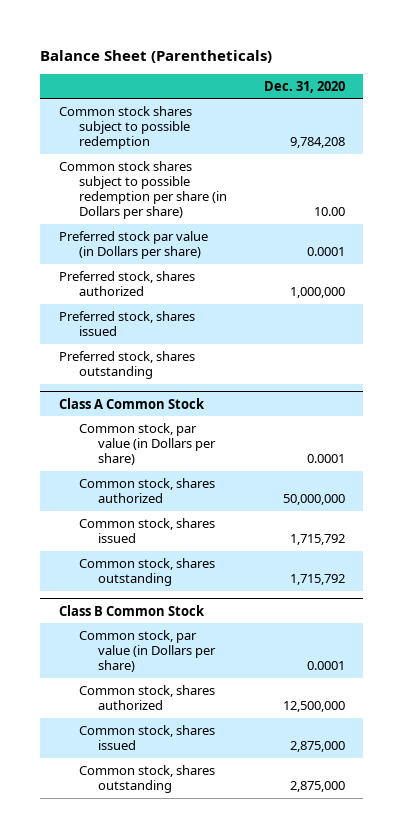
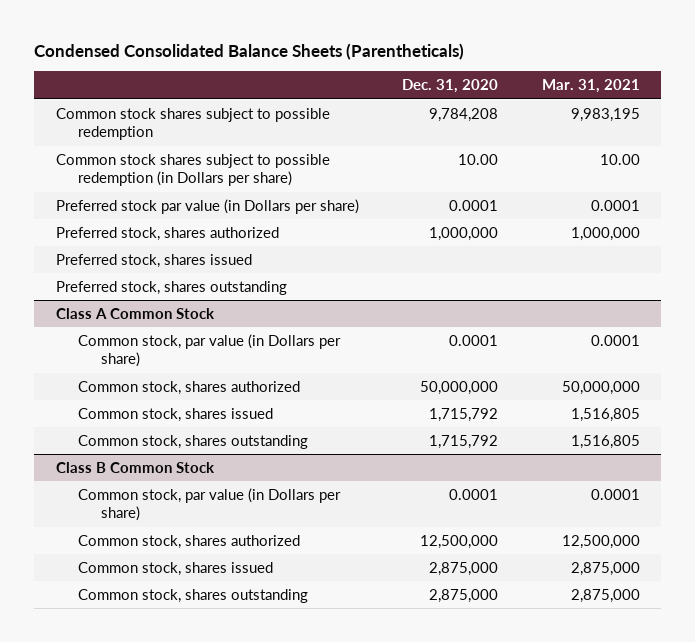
- Balance Sheet (Parentheticals)
+ Condensed Consolidated Balance Sheets (Parentheticals)
- | Dec. 31, 2020
+ | Dec. 31, 2020 | Mar. 31, 2021
- Common stock shares subject to possible redemption per share (in Dollars per share) | 10.00
+ Common stock shares subject to possible redemption (in Dollars per share) | 10.00 | 10.00

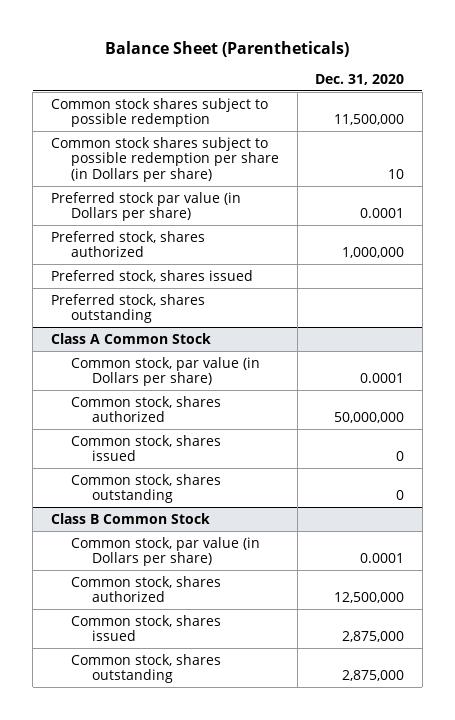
- Condensed Consolidated Balance Sheets (Parentheticals)
+ Balance Sheet (Parentheticals)
- | Dec. 31, 2020 | Mar. 31, 2021
+ | Dec. 31, 2020
- Common stock shares subject to possible redemption | 9,784,208 | 9,983,195
- Common stock shares subject to possible redemption (in Dollars per share) | 10.00 | 10.00
+ Common stock shares subject to possible redemption | 11,500,000
+ Common stock shares subject to possible redemption per share (in Dollars per share) | 10
@ Class A Common Stock
- Common stock, shares issued | 1,715,792 | 1,516,805
- Common stock, shares outstanding | 1,715,792 | 1,516,805
+ Common stock, shares issued | 0
+ Common stock, shares outstanding | 0

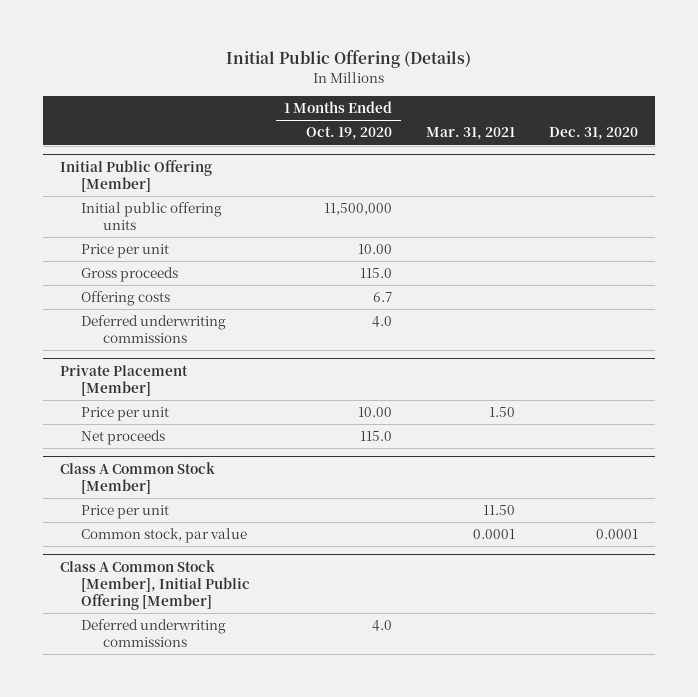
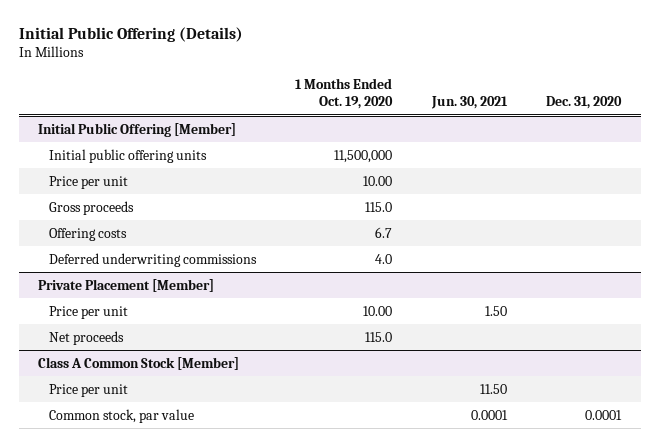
- | 1 Months Ended Oct. 19, 2020 | Mar. 31, 2021 | Dec. 31, 2020
+ | 1 Months Ended Oct. 19, 2020 | Jun. 30, 2021 | Dec. 31, 2020
- Class A Common Stock [Member], Initial Public Offering [Member]
- Deferred underwriting commissions | 4.0 | |

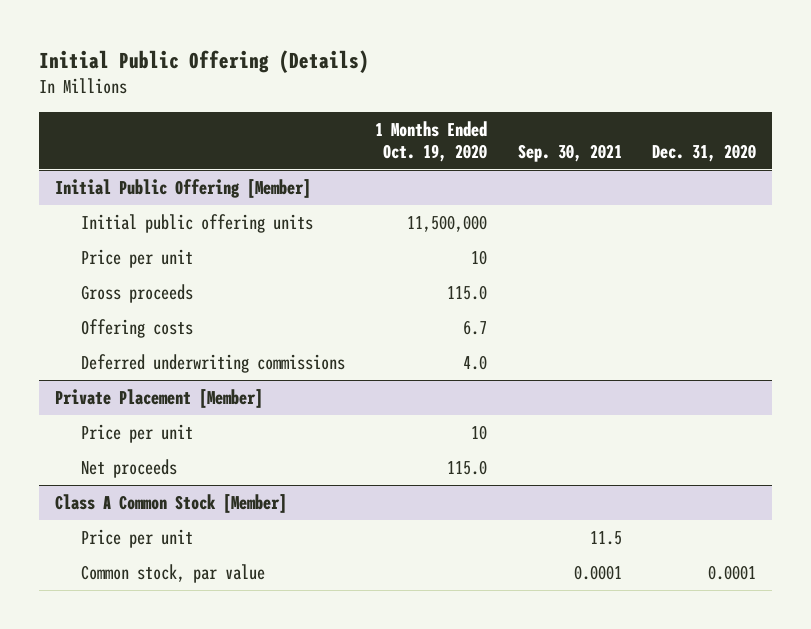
- | 1 Months Ended Oct. 19, 2020 | Jun. 30, 2021 | Dec. 31, 2020
+ | 1 Months Ended Oct. 19, 2020 | Sep. 30, 2021 | Dec. 31, 2020
@ Initial Public Offering [Member]
- Price per unit | 10.00 | |
+ Price per unit | 10 | |
@ Private Placement [Member]
- Price per unit | 10.00 | 1.50 |
+ Price per unit | 10 | |

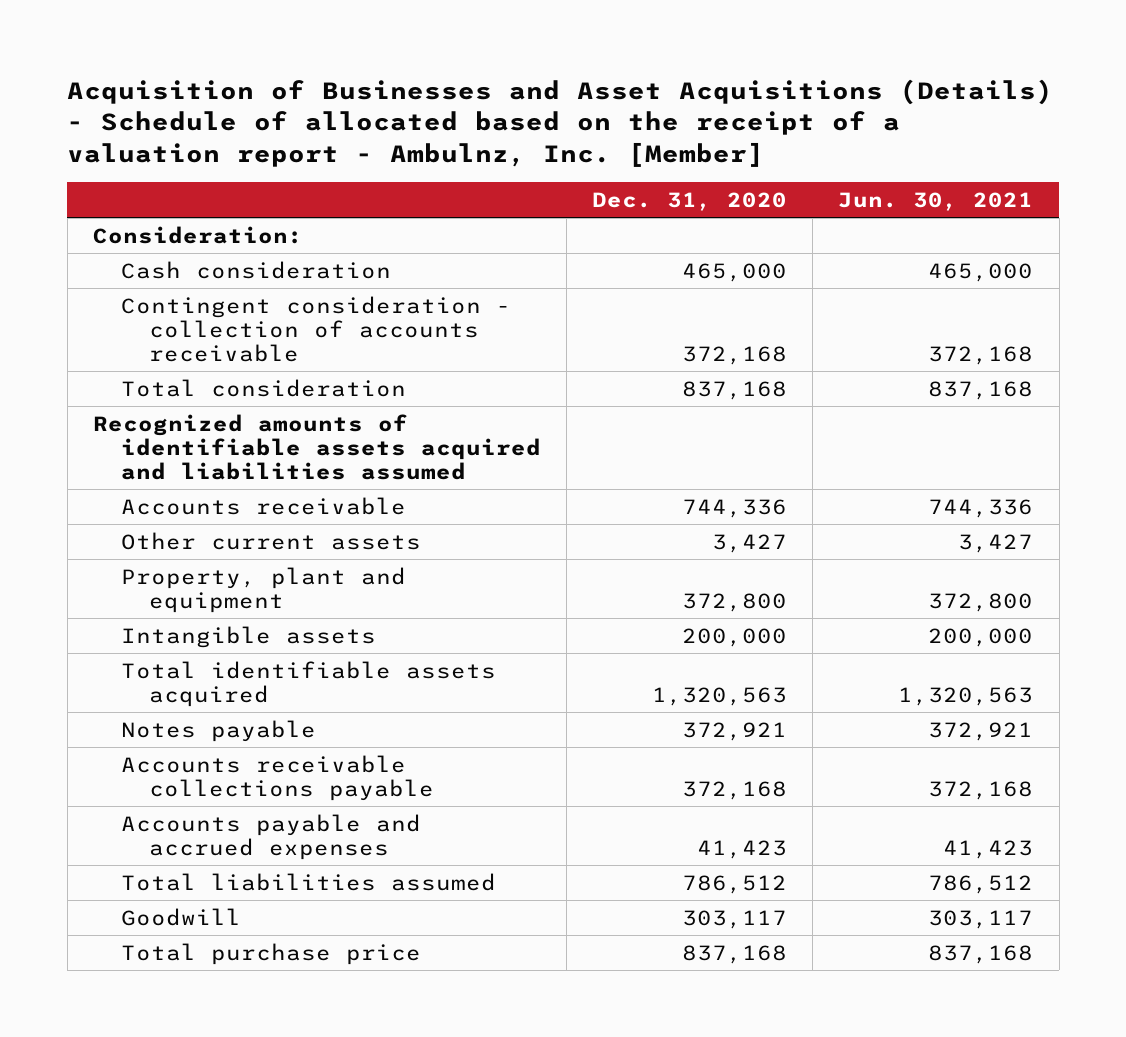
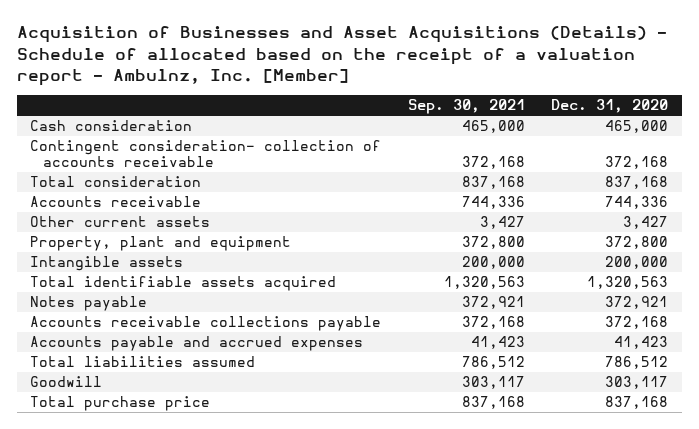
- | Dec. 31, 2020 | Jun. 30, 2021
+ | Sep. 30, 2021 | Dec. 31, 2020
- Consideration:
- Contingent consideration - collection of accounts receivable | 372,168 | 372,168
+ Contingent consideration- collection of accounts receivable | 372,168 | 372,168
- Recognized amounts of identifiable assets acquired and liabilities assumed

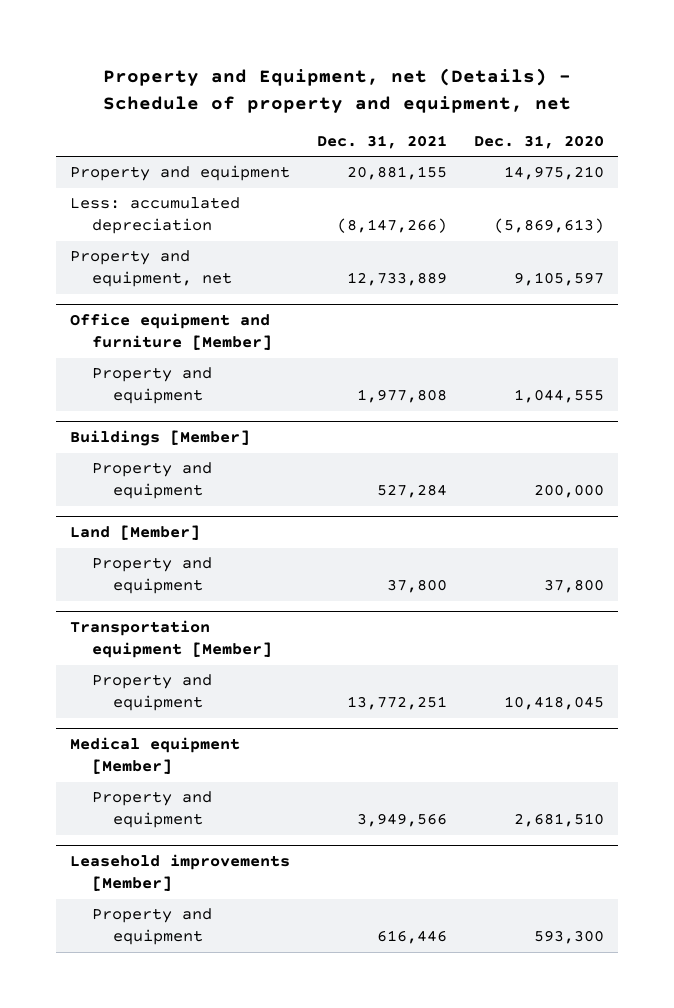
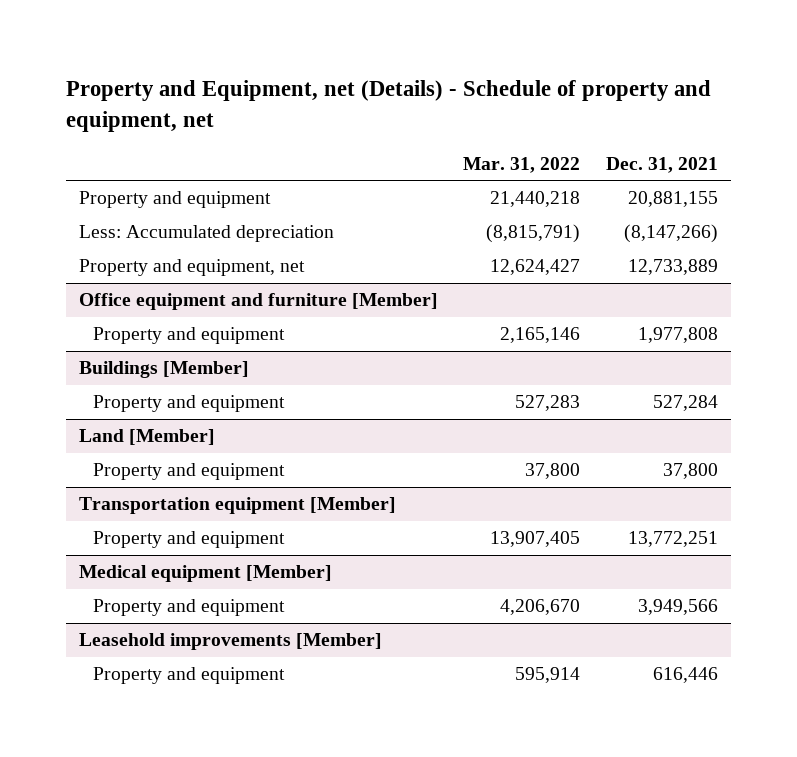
- | Dec. 31, 2021 | Dec. 31, 2020
+ | Mar. 31, 2022 | Dec. 31, 2021
- Less: accumulated depreciation | (8,147,266) | (5,869,613)
+ Less: Accumulated depreciation | (8,815,791) | (8,147,266)

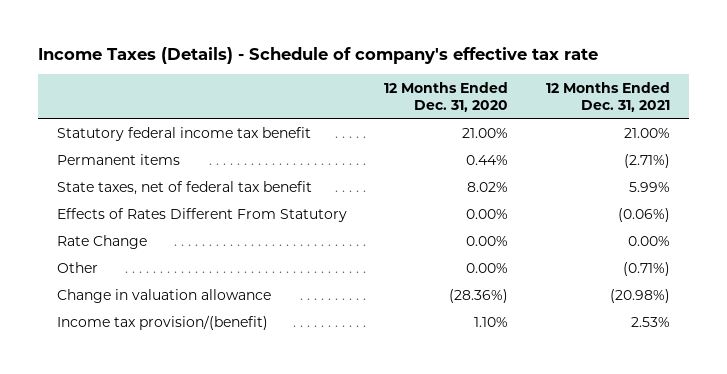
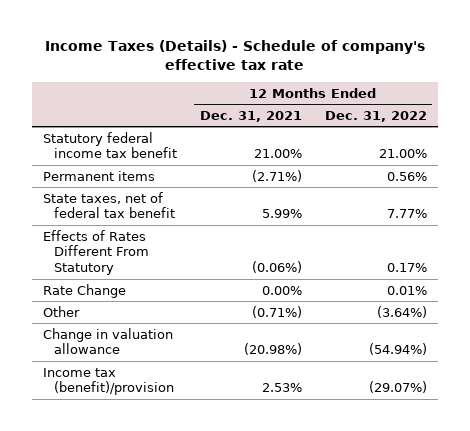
- | 12 Months Ended Dec. 31, 2020 | 12 Months Ended Dec. 31, 2021
+ | 12 Months Ended Dec. 31, 2021 | 12 Months Ended Dec. 31, 2022
- Income tax provision/(benefit) | 1.10% | 2.53%
+ Income tax (benefit)/provision | 2.53% | (29.07%)

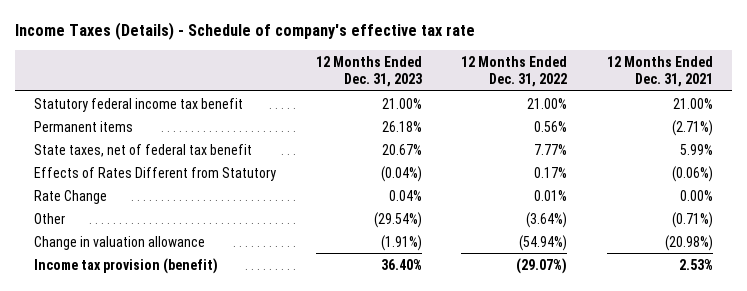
- | 12 Months Ended Dec. 31, 2021 | 12 Months Ended Dec. 31, 2022
+ | 12 Months Ended Dec. 31, 2023 | 12 Months Ended Dec. 31, 2022 | 12 Months Ended Dec. 31, 2021
- Effects of Rates Different From Statutory | (0.06%) | 0.17%
+ Effects of Rates Different from Statutory | (0.04%) | 0.17% | (0.06%)
- Income tax (benefit)/provision | 2.53% | (29.07%)
+ Income tax provision (benefit) | 36.40% | (29.07%) | 2.53%

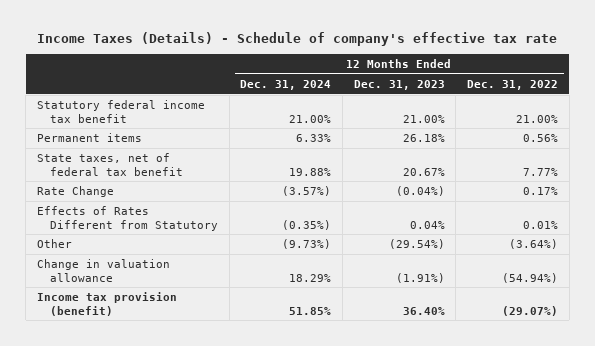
- | 12 Months Ended Dec. 31, 2023 | 12 Months Ended Dec. 31, 2022 | 12 Months Ended Dec. 31, 2021
+ | 12 Months Ended Dec. 31, 2024 | 12 Months Ended Dec. 31, 2023 | 12 Months Ended Dec. 31, 2022
- Effects of Rates Different from Statutory | (0.04%) | 0.17% | (0.06%)
- Rate Change | 0.04% | 0.01% | 0.00%
+ Rate Change | (3.57%) | (0.04%) | 0.17%
+ Effects of Rates Different from Statutory | (0.35%) | 0.04% | 0.01%

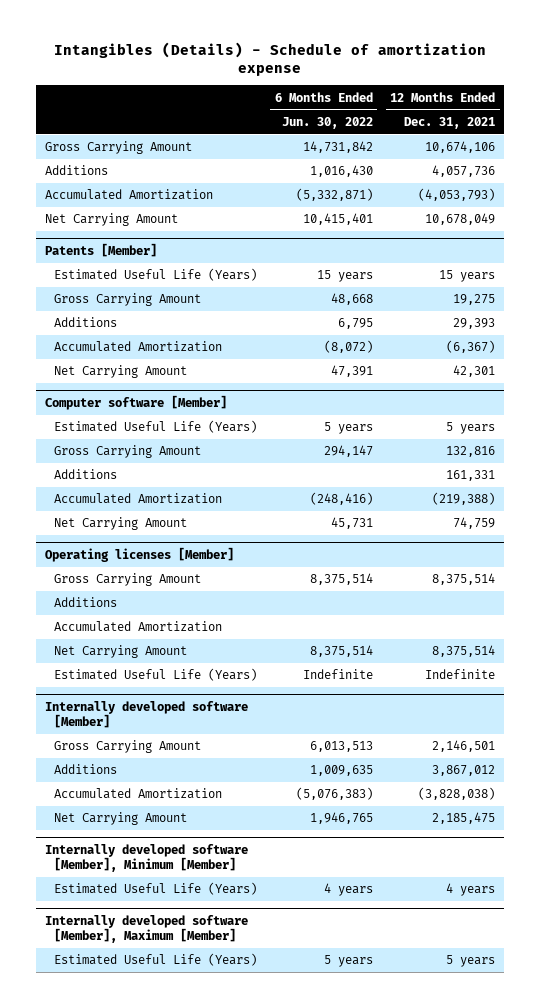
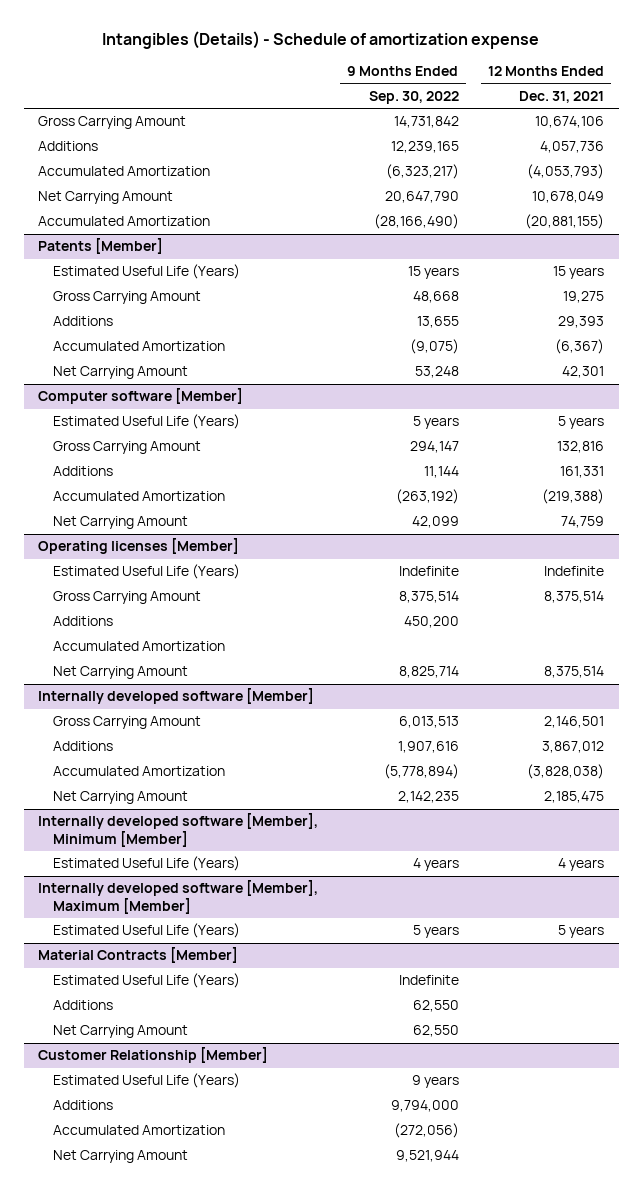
- | 6 Months Ended Jun. 30, 2022 | 12 Months Ended Dec. 31, 2021
+ | 9 Months Ended Sep. 30, 2022 | 12 Months Ended Dec. 31, 2021
+ Accumulated Amortization | (28,166,490) | (20,881,155)
@ Operating licenses [Member]
moved up: Estimated Useful Life (Years) | Indefinite | Indefinite
+ Material Contracts [Member]
+ Estimated Useful Life (Years) | Indefinite |
+ Additions | 62,550 |
+ Net Carrying Amount | 62,550 |
+ Customer Relationship [Member]
+ Estimated Useful Life (Years) | 9 years |
+ Additions | 9,794,000 |
+ Accumulated Amortization | (272,056) |
+ Net Carrying Amount | 9,521,944 |

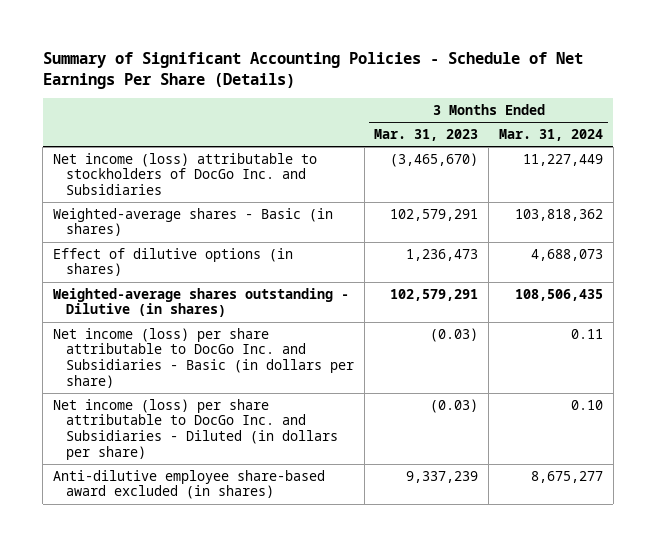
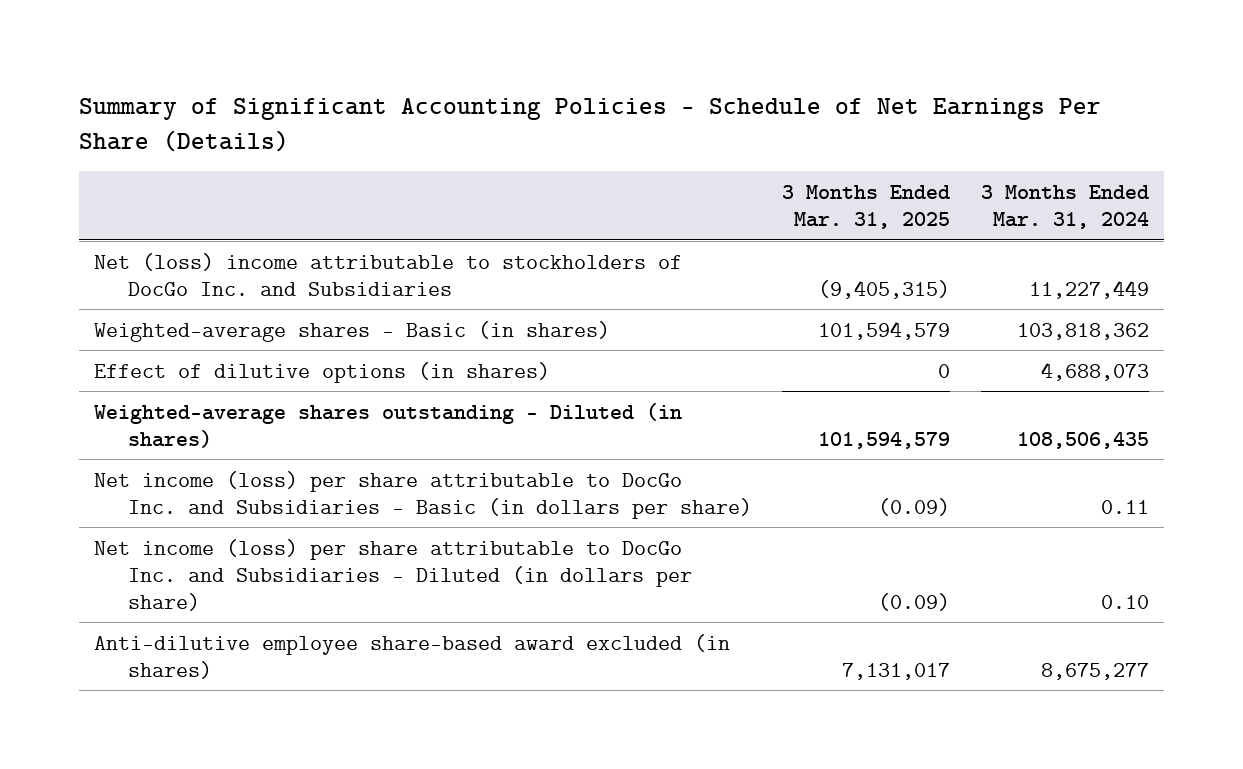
- | 3 Months Ended Mar. 31, 2023 | 3 Months Ended Mar. 31, 2024
+ | 3 Months Ended Mar. 31, 2025 | 3 Months Ended Mar. 31, 2024
- Net income (loss) attributable to stockholders of DocGo Inc. and Subsidiaries | (3,465,670) | 11,227,449
+ Net (loss) income attributable to stockholders of DocGo Inc. and Subsidiaries | (9,405,315) | 11,227,449
- Weighted-average shares outstanding - Dilutive (in shares) | 102,579,291 | 108,506,435
+ Weighted-average shares outstanding - Diluted (in shares) | 101,594,579 | 108,506,435

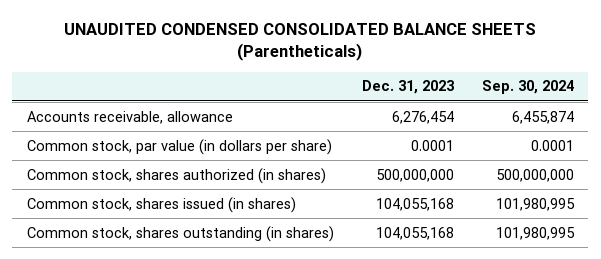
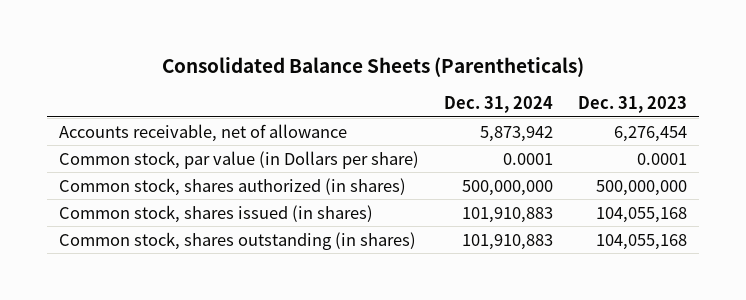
- UNAUDITED CONDENSED CONSOLIDATED BALANCE SHEETS (Parentheticals)
+ Consolidated Balance Sheets (Parentheticals)
- | Dec. 31, 2023 | Sep. 30, 2024
+ | Dec. 31, 2024 | Dec. 31, 2023
- Accounts receivable, allowance | 6,276,454 | 6,455,874
- Common stock, par value (in dollars per share) | 0.0001 | 0.0001
+ Accounts receivable, net of allowance | 5,873,942 | 6,276,454
+ Common stock, par value (in Dollars per share) | 0.0001 | 0.0001

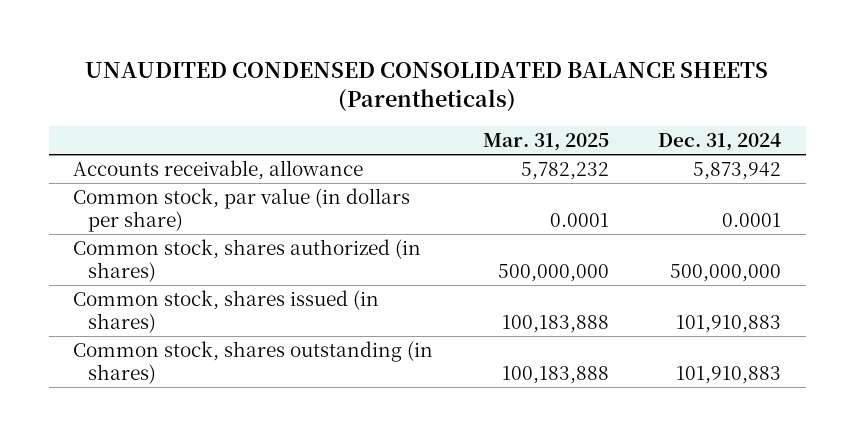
- Consolidated Balance Sheets (Parentheticals)
+ UNAUDITED CONDENSED CONSOLIDATED BALANCE SHEETS (Parentheticals)
- | Dec. 31, 2024 | Dec. 31, 2023
+ | Mar. 31, 2025 | Dec. 31, 2024
- Accounts receivable, net of allowance | 5,873,942 | 6,276,454
- Common stock, par value (in Dollars per share) | 0.0001 | 0.0001
+ Accounts receivable, allowance | 5,782,232 | 5,873,942
+ Common stock, par value (in dollars per share) | 0.0001 | 0.0001

